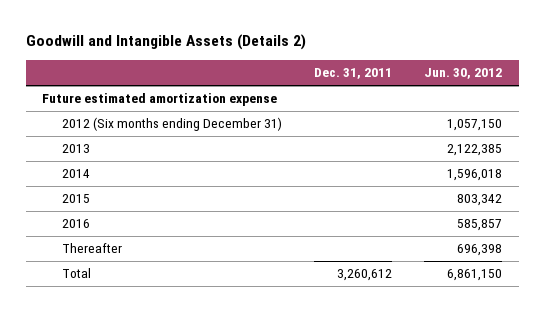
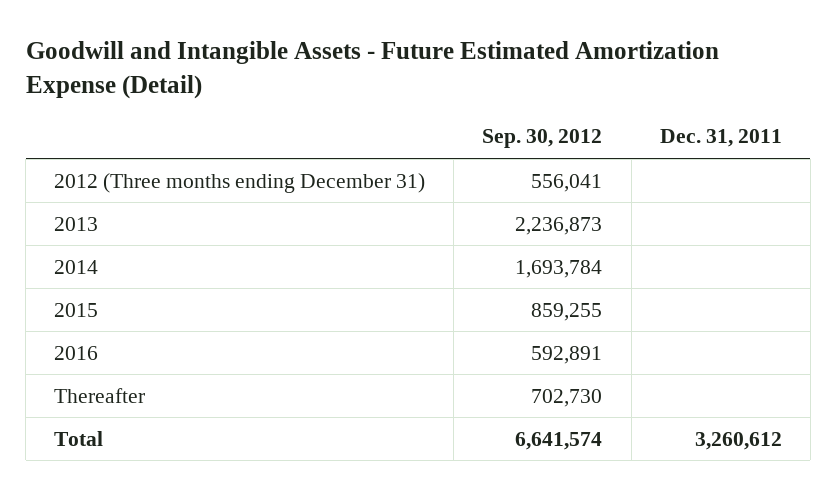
- Goodwill and Intangible Assets (Details 2)
+ Goodwill and Intangible Assets - Future Estimated Amortization Expense (Detail)
- | Dec. 31, 2011 | Jun. 30, 2012
+ | Sep. 30, 2012 | Dec. 31, 2011
- Future estimated amortization expense
- 2012 (Six months ending December 31) | | 1,057,150
+ 2012 (Three months ending December 31) | 556,041 |

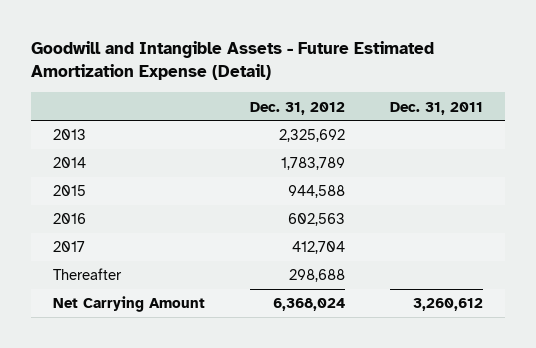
- | Sep. 30, 2012 | Dec. 31, 2011
+ | Dec. 31, 2012 | Dec. 31, 2011
- 2012 (Three months ending December 31) | 556,041 |
+ 2017 | 412,704 |
- Total | 6,641,574 | 3,260,612
+ Net Carrying Amount | 6,368,024 | 3,260,612

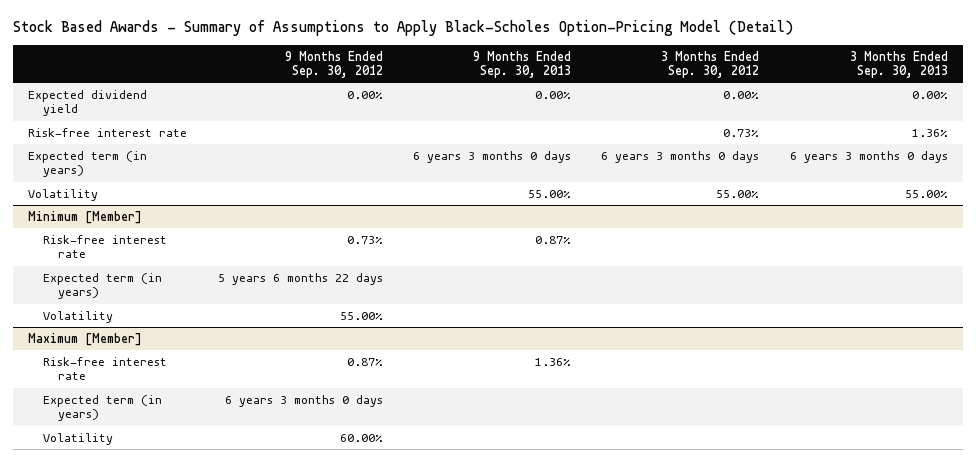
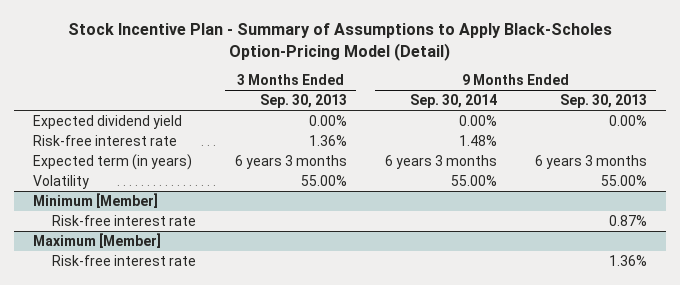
- Stock Based Awards - Summary of Assumptions to Apply Black-Scholes Option-Pricing Model (Detail)
+ Stock Incentive Plan - Summary of Assumptions to Apply Black-Scholes Option-Pricing Model (Detail)
- | 9 Months Ended Sep. 30, 2012 | 9 Months Ended Sep. 30, 2013 | 3 Months Ended Sep. 30, 2012 | 3 Months Ended Sep. 30, 2013
+ | 3 Months Ended Sep. 30, 2013 | 9 Months Ended Sep. 30, 2014 | 9 Months Ended Sep. 30, 2013
- Expected term (in years) | | 6 years 3 months 0 days | 6 years 3 months 0 days | 6 years 3 months 0 days
+ Expected term (in years) | 6 years 3 months | 6 years 3 months | 6 years 3 months
@ Minimum [Member]
- Expected term (in years) | 5 years 6 months 22 days | | |
- Volatility | 55.00% | | |
@ Maximum [Member]
- Expected term (in years) | 6 years 3 months 0 days | | |
- Volatility | 60.00% | | |

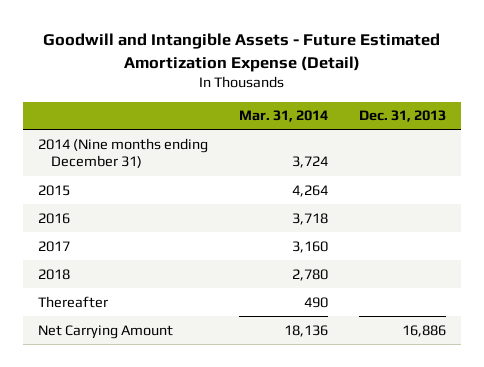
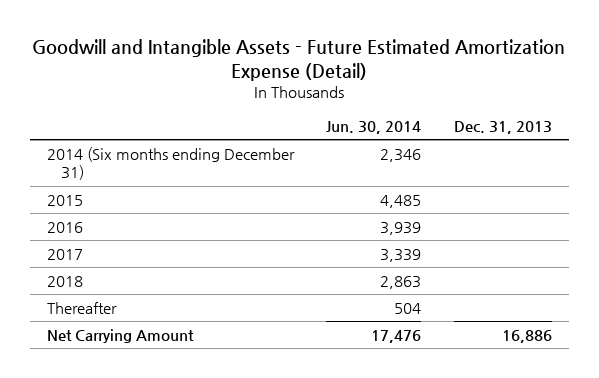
- | Mar. 31, 2014 | Dec. 31, 2013
+ | Jun. 30, 2014 | Dec. 31, 2013
- 2014 (Nine months ending December 31) | 3,724 |
+ 2014 (Six months ending December 31) | 2,346 |

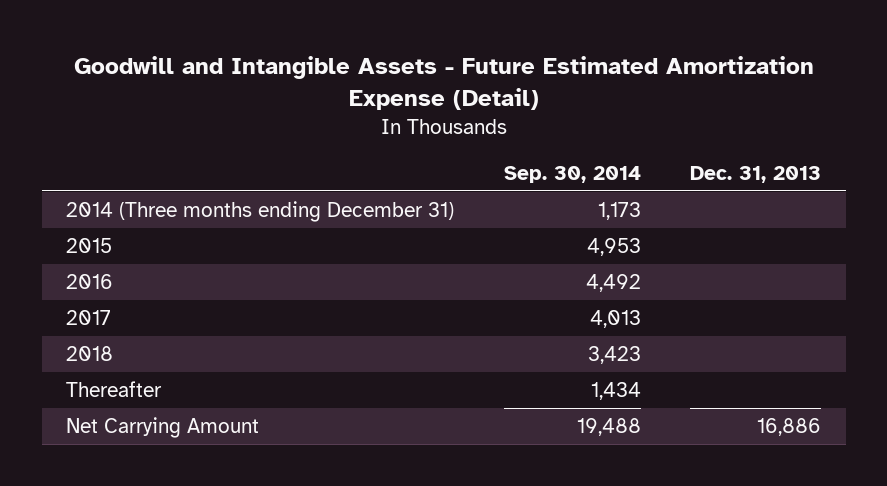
- | Jun. 30, 2014 | Dec. 31, 2013
+ | Sep. 30, 2014 | Dec. 31, 2013
- 2014 (Six months ending December 31) | 2,346 |
+ 2014 (Three months ending December 31) | 1,173 |

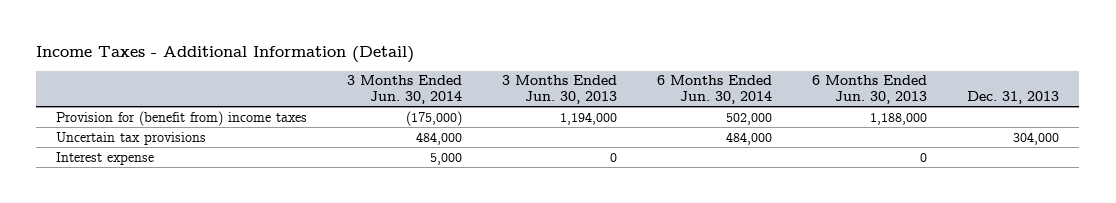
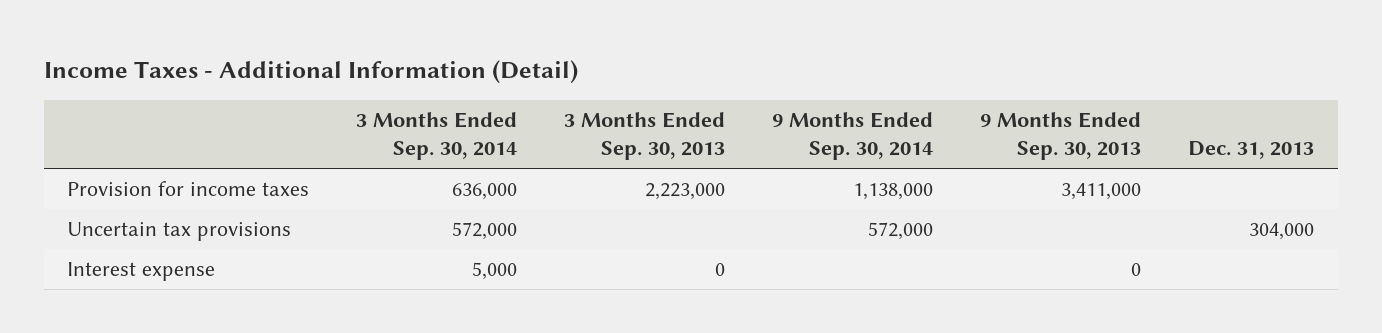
- | 3 Months Ended Jun. 30, 2014 | 3 Months Ended Jun. 30, 2013 | 6 Months Ended Jun. 30, 2014 | 6 Months Ended Jun. 30, 2013 | Dec. 31, 2013
+ | 3 Months Ended Sep. 30, 2014 | 3 Months Ended Sep. 30, 2013 | 9 Months Ended Sep. 30, 2014 | 9 Months Ended Sep. 30, 2013 | Dec. 31, 2013
- Provision for (benefit from) income taxes | (175,000) | 1,194,000 | 502,000 | 1,188,000 |
+ Provision for income taxes | 636,000 | 2,223,000 | 1,138,000 | 3,411,000 |

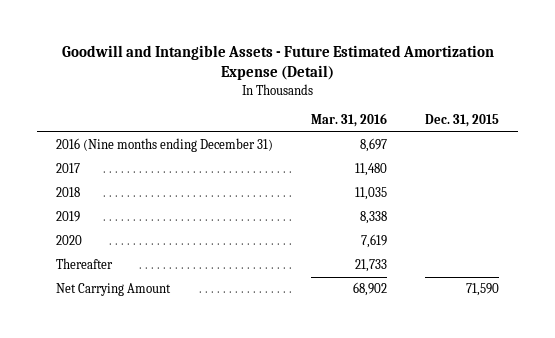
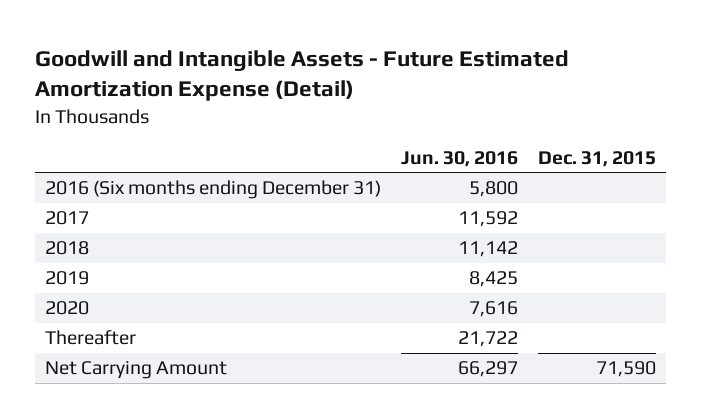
- | Mar. 31, 2016 | Dec. 31, 2015
+ | Jun. 30, 2016 | Dec. 31, 2015
- 2016 (Nine months ending December 31) | 8,697 |
+ 2016 (Six months ending December 31) | 5,800 |

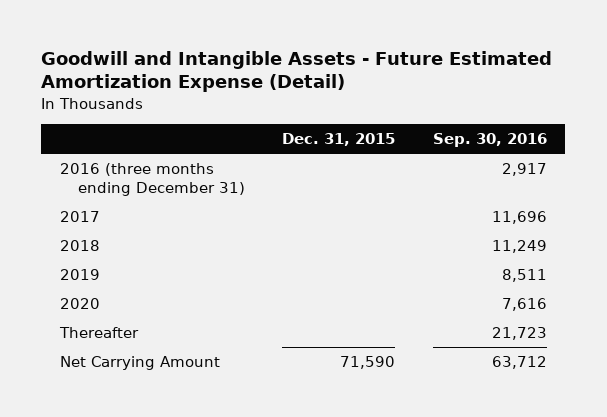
- | Jun. 30, 2016 | Dec. 31, 2015
+ | Dec. 31, 2015 | Sep. 30, 2016
- 2016 (Six months ending December 31) | 5,800 |
+ 2016 (three months ending December 31) | | 2,917

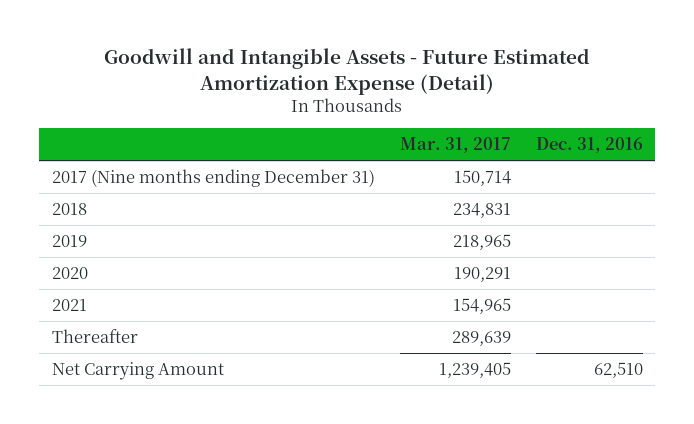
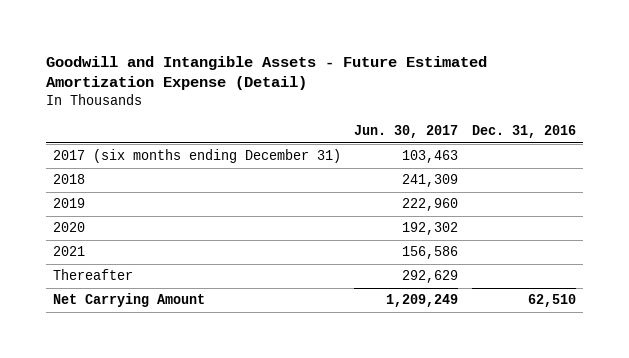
- | Mar. 31, 2017 | Dec. 31, 2016
+ | Jun. 30, 2017 | Dec. 31, 2016
- 2017 (Nine months ending December 31) | 150,714 |
+ 2017 (six months ending December 31) | 103,463 |

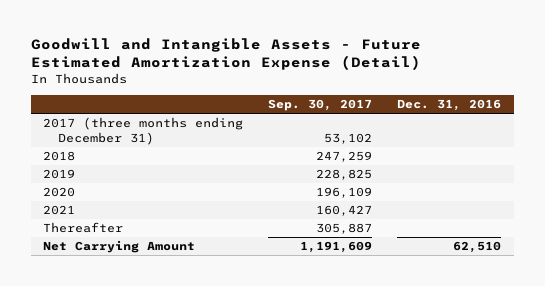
- | Jun. 30, 2017 | Dec. 31, 2016
+ | Sep. 30, 2017 | Dec. 31, 2016
- 2017 (six months ending December 31) | 103,463 |
+ 2017 (three months ending December 31) | 53,102 |

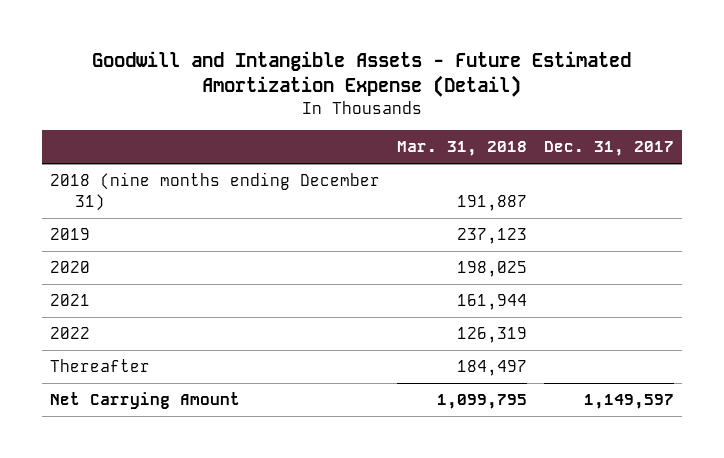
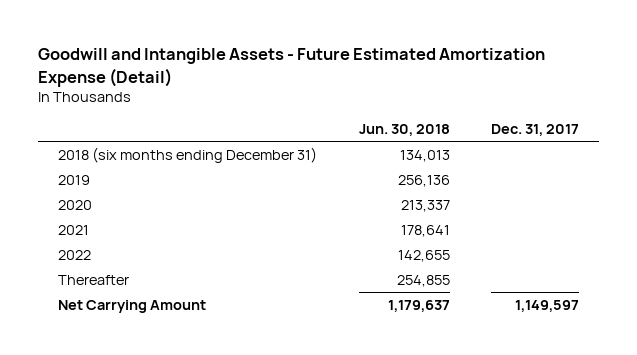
- | Mar. 31, 2018 | Dec. 31, 2017
+ | Jun. 30, 2018 | Dec. 31, 2017
- 2018 (nine months ending December 31) | 191,887 |
+ 2018 (six months ending December 31) | 134,013 |

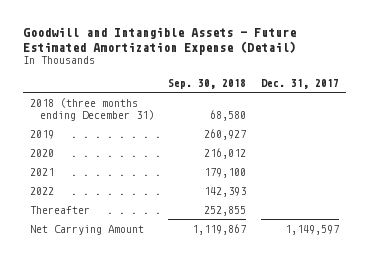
- | Jun. 30, 2018 | Dec. 31, 2017
+ | Sep. 30, 2018 | Dec. 31, 2017
- 2018 (six months ending December 31) | 134,013 |
+ 2018 (three months ending December 31) | 68,580 |

